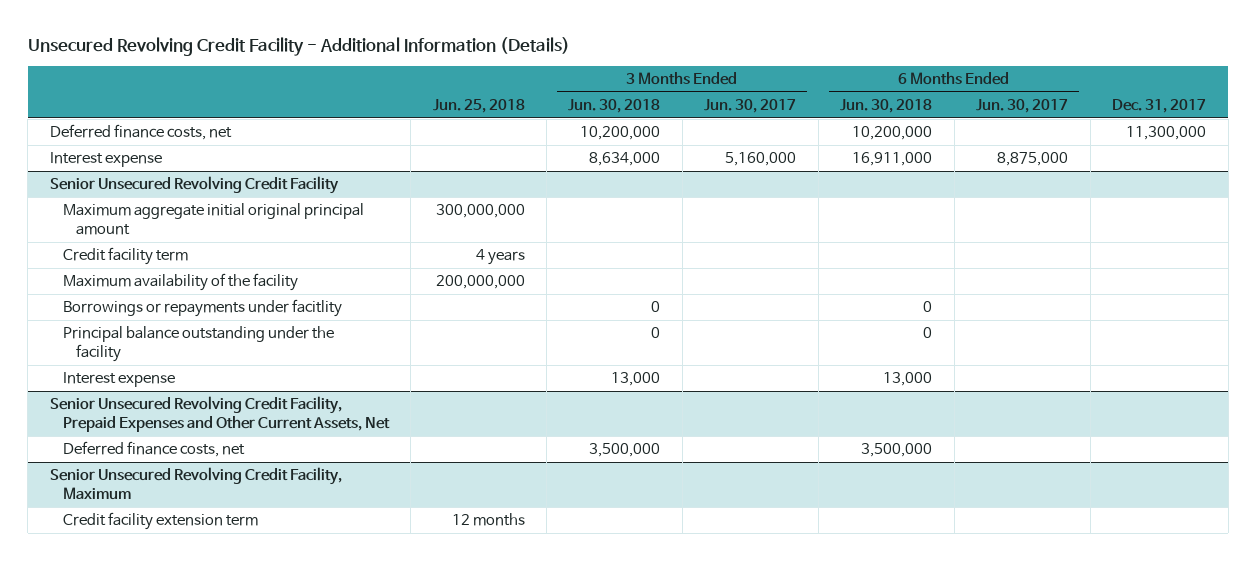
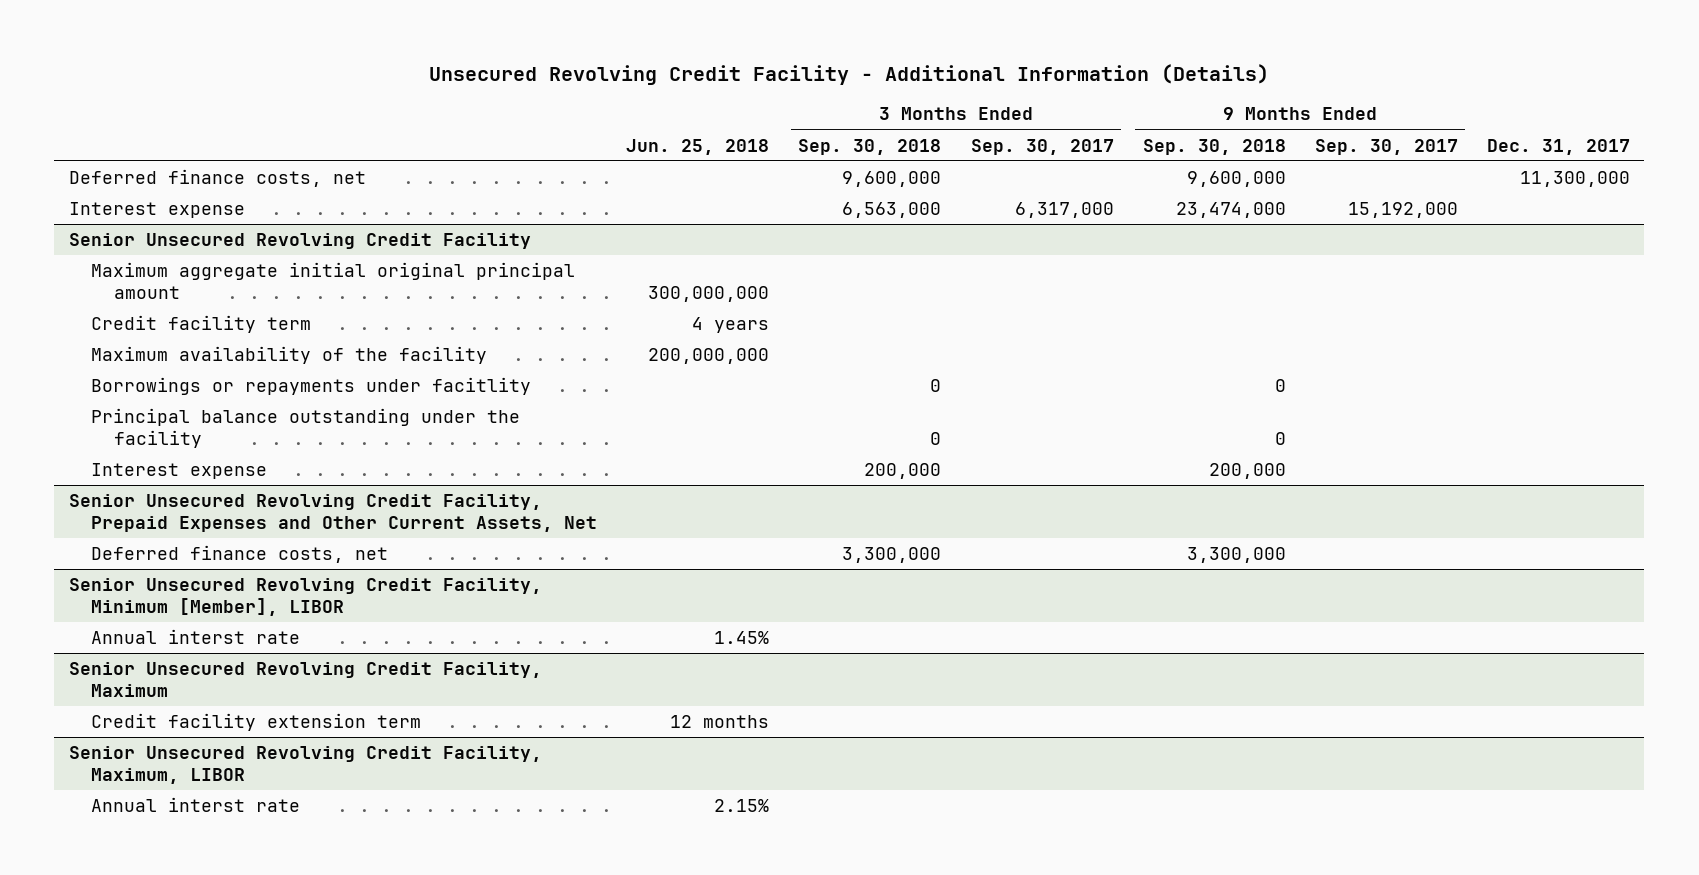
- | Jun. 25, 2018 | 3 Months Ended Jun. 30, 2018 | 3 Months Ended Jun. 30, 2017 | 6 Months Ended Jun. 30, 2018 | 6 Months Ended Jun. 30, 2017 | Dec. 31, 2017
+ | Jun. 25, 2018 | 3 Months Ended Sep. 30, 2018 | 3 Months Ended Sep. 30, 2017 | 9 Months Ended Sep. 30, 2018 | 9 Months Ended Sep. 30, 2017 | Dec. 31, 2017
+ Senior Unsecured Revolving Credit Facility, Minimum [Member], LIBOR
+ Annual interst rate | 1.45% | | | | |
+ Senior Unsecured Revolving Credit Facility, Maximum, LIBOR
+ Annual interst rate | 2.15% | | | | |

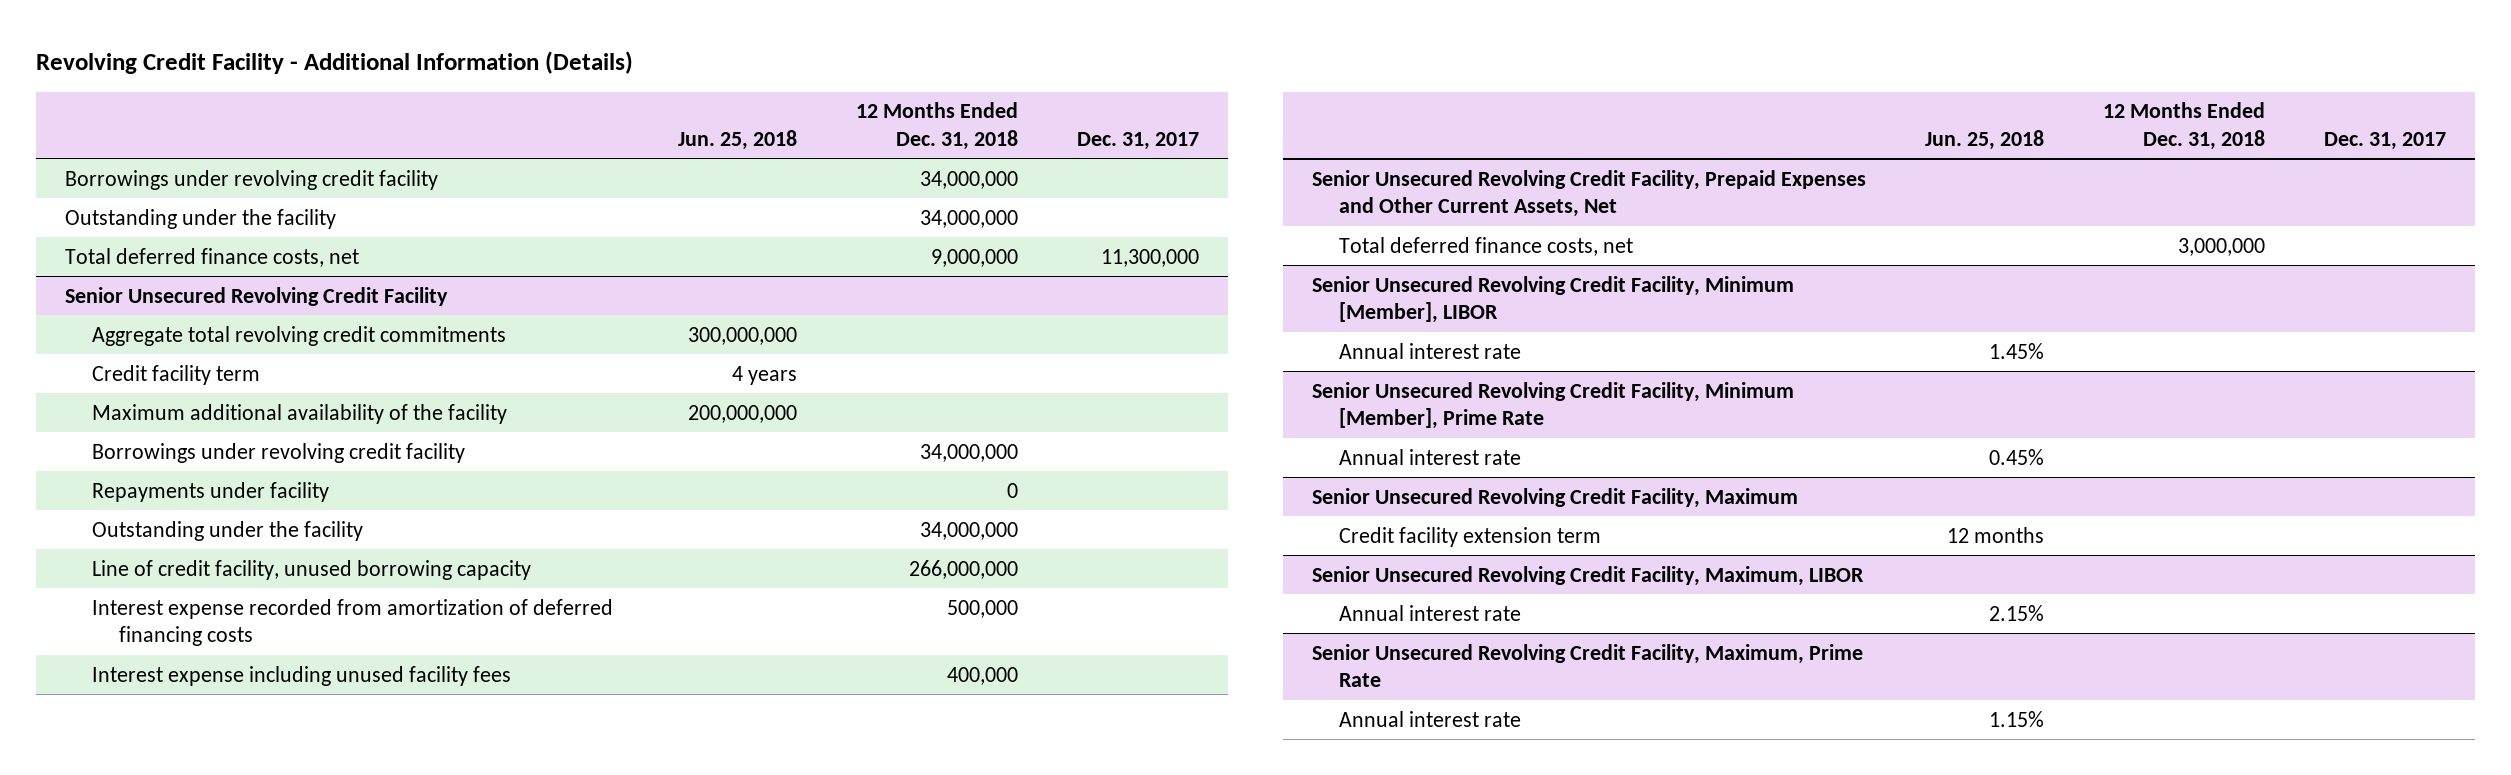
- Unsecured Revolving Credit Facility - Additional Information (Details)
+ Revolving Credit Facility - Additional Information (Details)
- | Jun. 25, 2018 | 3 Months Ended Sep. 30, 2018 | 3 Months Ended Sep. 30, 2017 | 9 Months Ended Sep. 30, 2018 | 9 Months Ended Sep. 30, 2017 | Dec. 31, 2017
+ | Jun. 25, 2018 | 12 Months Ended Dec. 31, 2018 | Dec. 31, 2017
- Deferred finance costs, net | | 9,600,000 | | 9,600,000 | | 11,300,000
- Interest expense | | 6,563,000 | 6,317,000 | 23,474,000 | 15,192,000 |
+ Borrowings under revolving credit facility | | 34,000,000 |
+ Outstanding under the facility | | 34,000,000 |
+ Total deferred finance costs, net | | 9,000,000 | 11,300,000
@ Senior Unsecured Revolving Credit Facility
- Maximum aggregate initial original principal amount | 300,000,000 | | | | |
+ Aggregate total revolving credit commitments | 300,000,000 | |
- Maximum availability of the facility | 200,000,000 | | | | |
- Borrowings or repayments under facitlity | | 0 | | 0 | |
- Principal balance outstanding under the facility | | 0 | | 0 | |
- Interest expense | | 200,000 | | 200,000 | |
+ Maximum additional availability of the facility | 200,000,000 | |
+ Borrowings under revolving credit facility | | 34,000,000 |
+ Repayments under facility | | 0 |
+ Outstanding under the facility | | 34,000,000 |
+ Line of credit facility, unused borrowing capacity | | 266,000,000 |
+ Interest expense recorded from amortization of deferred financing costs | | 500,000 |
+ Interest expense including unused facility fees | | 400,000 |
@ Senior Unsecured Revolving Credit Facility, Prepaid Expenses and Other Current Assets, Net
- Deferred finance costs, net | | 3,300,000 | | 3,300,000 | |
+ Total deferred finance costs, net | | 3,000,000 |
@ Senior Unsecured Revolving Credit Facility, Minimum [Member], LIBOR
- Annual interst rate | 1.45% | | | | |
+ Annual interest rate | 1.45% | |
+ Senior Unsecured Revolving Credit Facility, Minimum [Member], Prime Rate
+ Annual interest rate | 0.45% | |
@ Senior Unsecured Revolving Credit Facility, Maximum, LIBOR
- Annual interst rate | 2.15% | | | | |
+ Annual interest rate | 2.15% | |
+ Senior Unsecured Revolving Credit Facility, Maximum, Prime Rate
+ Annual interest rate | 1.15% | |

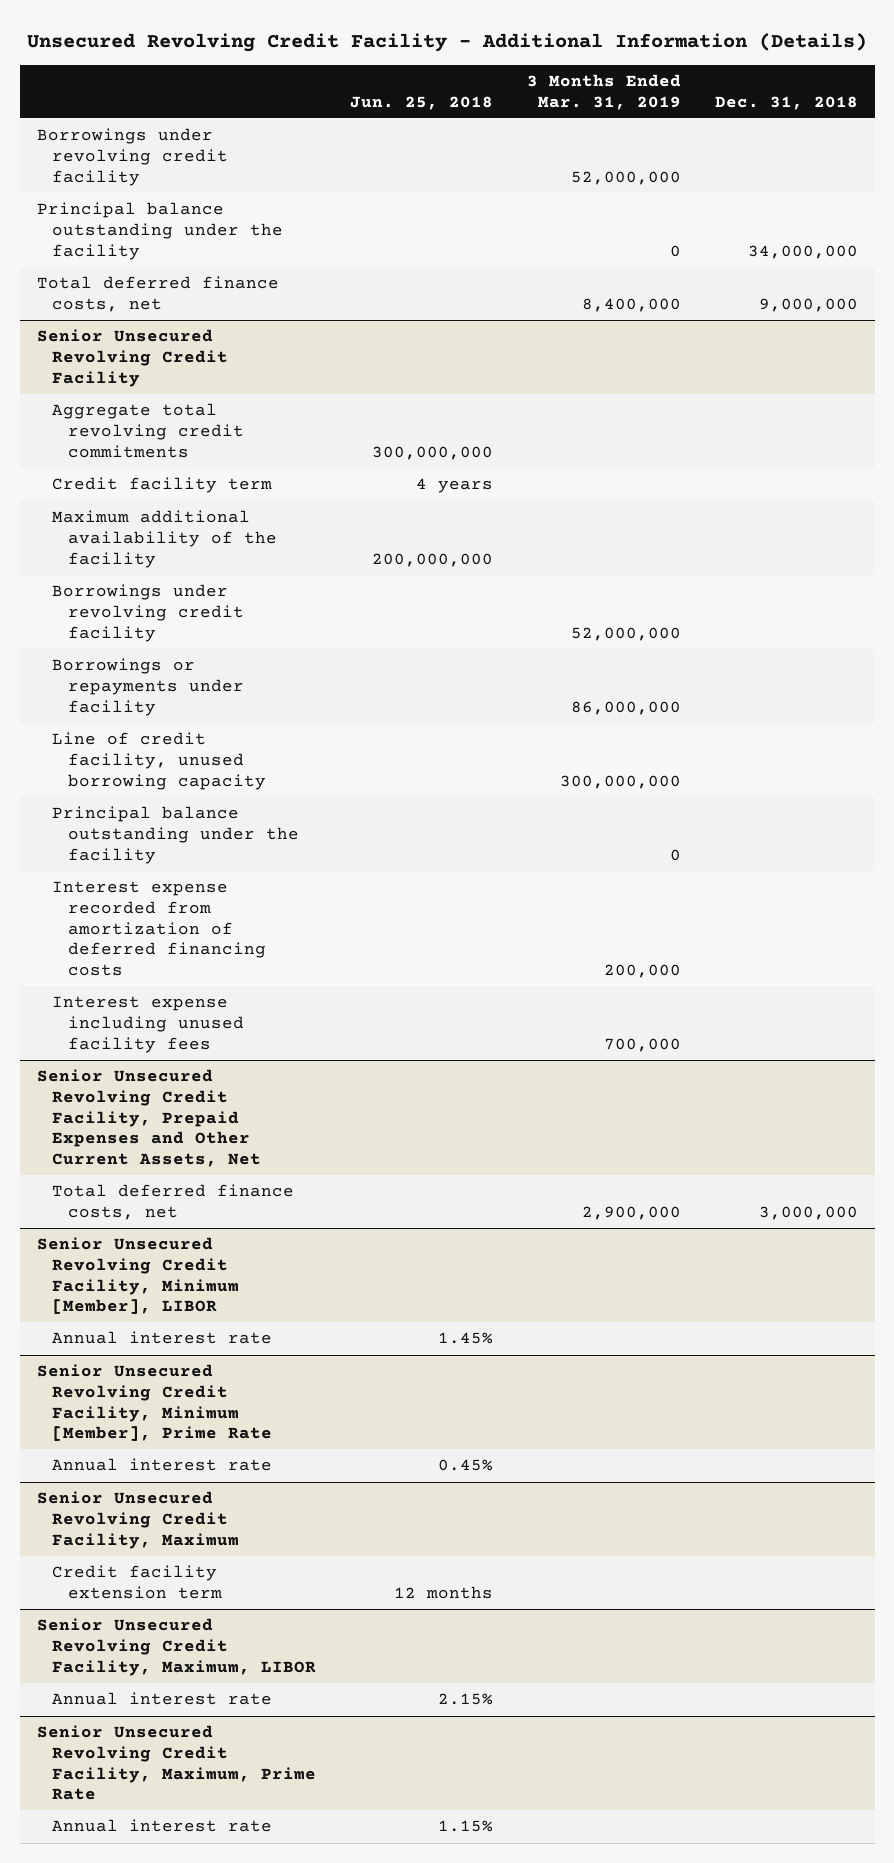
- Revolving Credit Facility - Additional Information (Details)
+ Unsecured Revolving Credit Facility - Additional Information (Details)
- | Jun. 25, 2018 | 12 Months Ended Dec. 31, 2018 | Dec. 31, 2017
+ | Jun. 25, 2018 | 3 Months Ended Mar. 31, 2019 | Dec. 31, 2018
- Outstanding under the facility | | 34,000,000 |
+ Principal balance outstanding under the facility | | 0 | 34,000,000
@ Senior Unsecured Revolving Credit Facility
- Repayments under facility | | 0 |
- Outstanding under the facility | | 34,000,000 |
+ Borrowings or repayments under facility | | 86,000,000 |
+ Principal balance outstanding under the facility | | 0 |

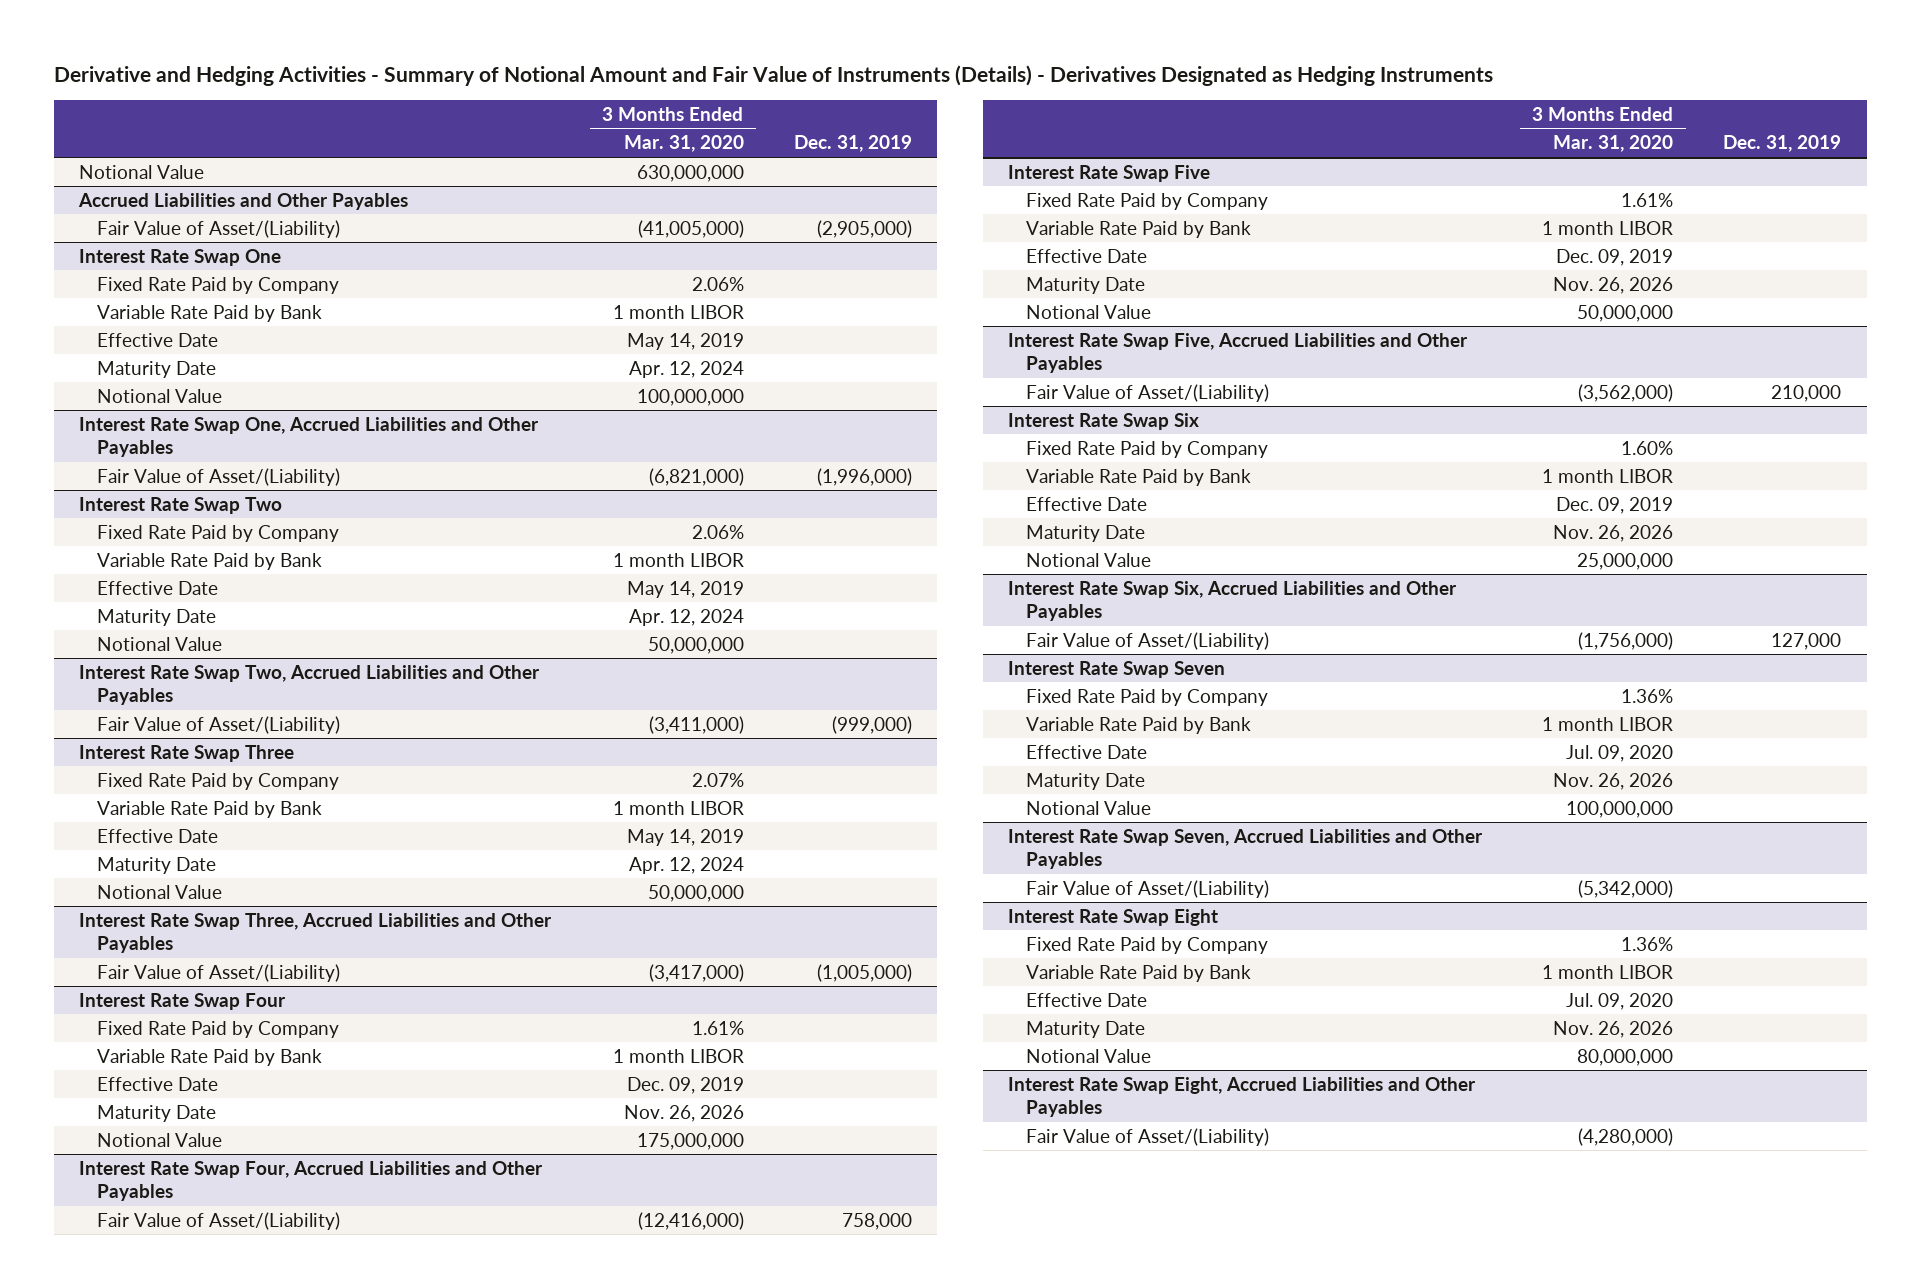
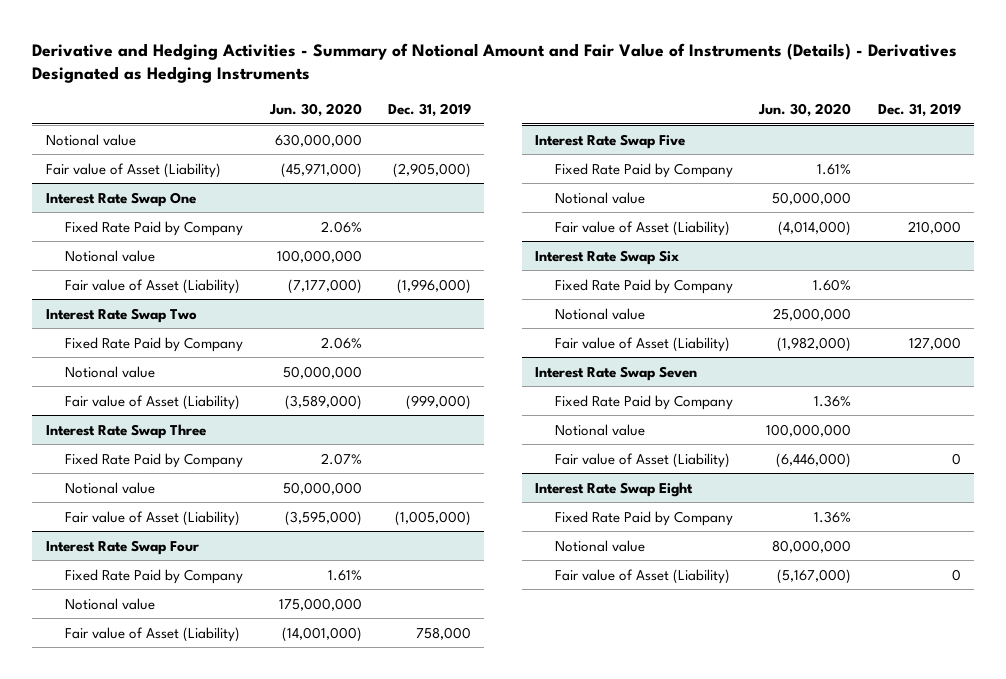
- | 3 Months Ended Mar. 31, 2020 | Dec. 31, 2019
+ | Jun. 30, 2020 | Dec. 31, 2019
- Notional Value | 630,000,000 |
- Accrued Liabilities and Other Payables
- Fair Value of Asset/(Liability) | (41,005,000) | (2,905,000)
+ Notional value | 630,000,000 |
+ Fair value of Asset (Liability) | (45,971,000) | (2,905,000)
@ Interest Rate Swap One
- Variable Rate Paid by Bank | 1 month LIBOR |
- Effective Date | May 14, 2019 |
- Maturity Date | Apr. 12, 2024 |
- Notional Value | 100,000,000 |
- Interest Rate Swap One, Accrued Liabilities and Other Payables
- Fair Value of Asset/(Liability) | (6,821,000) | (1,996,000)
@ Interest Rate Swap One
+ Notional value | 100,000,000 |
+ Fair value of Asset (Liability) | (7,177,000) | (1,996,000)
@ Interest Rate Swap Two
- Variable Rate Paid by Bank | 1 month LIBOR |
- Effective Date | May 14, 2019 |
- Maturity Date | Apr. 12, 2024 |
- Notional Value | 50,000,000 |
- Interest Rate Swap Two, Accrued Liabilities and Other Payables
- Fair Value of Asset/(Liability) | (3,411,000) | (999,000)
@ Interest Rate Swap Two
+ Notional value | 50,000,000 |
+ Fair value of Asset (Liability) | (3,589,000) | (999,000)
@ Interest Rate Swap Three
- Variable Rate Paid by Bank | 1 month LIBOR |
- Effective Date | May 14, 2019 |
- Maturity Date | Apr. 12, 2024 |
- Notional Value | 50,000,000 |
- Interest Rate Swap Three, Accrued Liabilities and Other Payables
- Fair Value of Asset/(Liability) | (3,417,000) | (1,005,000)
@ Interest Rate Swap Three
+ Notional value | 50,000,000 |
+ Fair value of Asset (Liability) | (3,595,000) | (1,005,000)
@ Interest Rate Swap Four
- Variable Rate Paid by Bank | 1 month LIBOR |
- Effective Date | Dec. 09, 2019 |
- Maturity Date | Nov. 26, 2026 |
- Notional Value | 175,000,000 |
- Interest Rate Swap Four, Accrued Liabilities and Other Payables
- Fair Value of Asset/(Liability) | (12,416,000) | 758,000
@ Interest Rate Swap Four
+ Notional value | 175,000,000 |
+ Fair value of Asset (Liability) | (14,001,000) | 758,000
@ Interest Rate Swap Five
- Variable Rate Paid by Bank | 1 month LIBOR |
- Effective Date | Dec. 09, 2019 |
- Maturity Date | Nov. 26, 2026 |
- Notional Value | 50,000,000 |
- Interest Rate Swap Five, Accrued Liabilities and Other Payables
- Fair Value of Asset/(Liability) | (3,562,000) | 210,000
@ Interest Rate Swap Five
+ Notional value | 50,000,000 |
+ Fair value of Asset (Liability) | (4,014,000) | 210,000
@ Interest Rate Swap Six
- Variable Rate Paid by Bank | 1 month LIBOR |
- Effective Date | Dec. 09, 2019 |
- Maturity Date | Nov. 26, 2026 |
- Notional Value | 25,000,000 |
- Interest Rate Swap Six, Accrued Liabilities and Other Payables
- Fair Value of Asset/(Liability) | (1,756,000) | 127,000
@ Interest Rate Swap Six
+ Notional value | 25,000,000 |
+ Fair value of Asset (Liability) | (1,982,000) | 127,000
@ Interest Rate Swap Seven
- Variable Rate Paid by Bank | 1 month LIBOR |
- Effective Date | Jul. 09, 2020 |
- Maturity Date | Nov. 26, 2026 |
- Notional Value | 100,000,000 |
- Interest Rate Swap Seven, Accrued Liabilities and Other Payables
- Fair Value of Asset/(Liability) | (5,342,000) |
@ Interest Rate Swap Seven
+ Notional value | 100,000,000 |
+ Fair value of Asset (Liability) | (6,446,000) | 0
@ Interest Rate Swap Eight
- Variable Rate Paid by Bank | 1 month LIBOR |
- Effective Date | Jul. 09, 2020 |
- Maturity Date | Nov. 26, 2026 |
- Notional Value | 80,000,000 |
- Interest Rate Swap Eight, Accrued Liabilities and Other Payables
- Fair Value of Asset/(Liability) | (4,280,000) |
@ Interest Rate Swap Eight
+ Notional value | 80,000,000 |
+ Fair value of Asset (Liability) | (5,167,000) | 0

